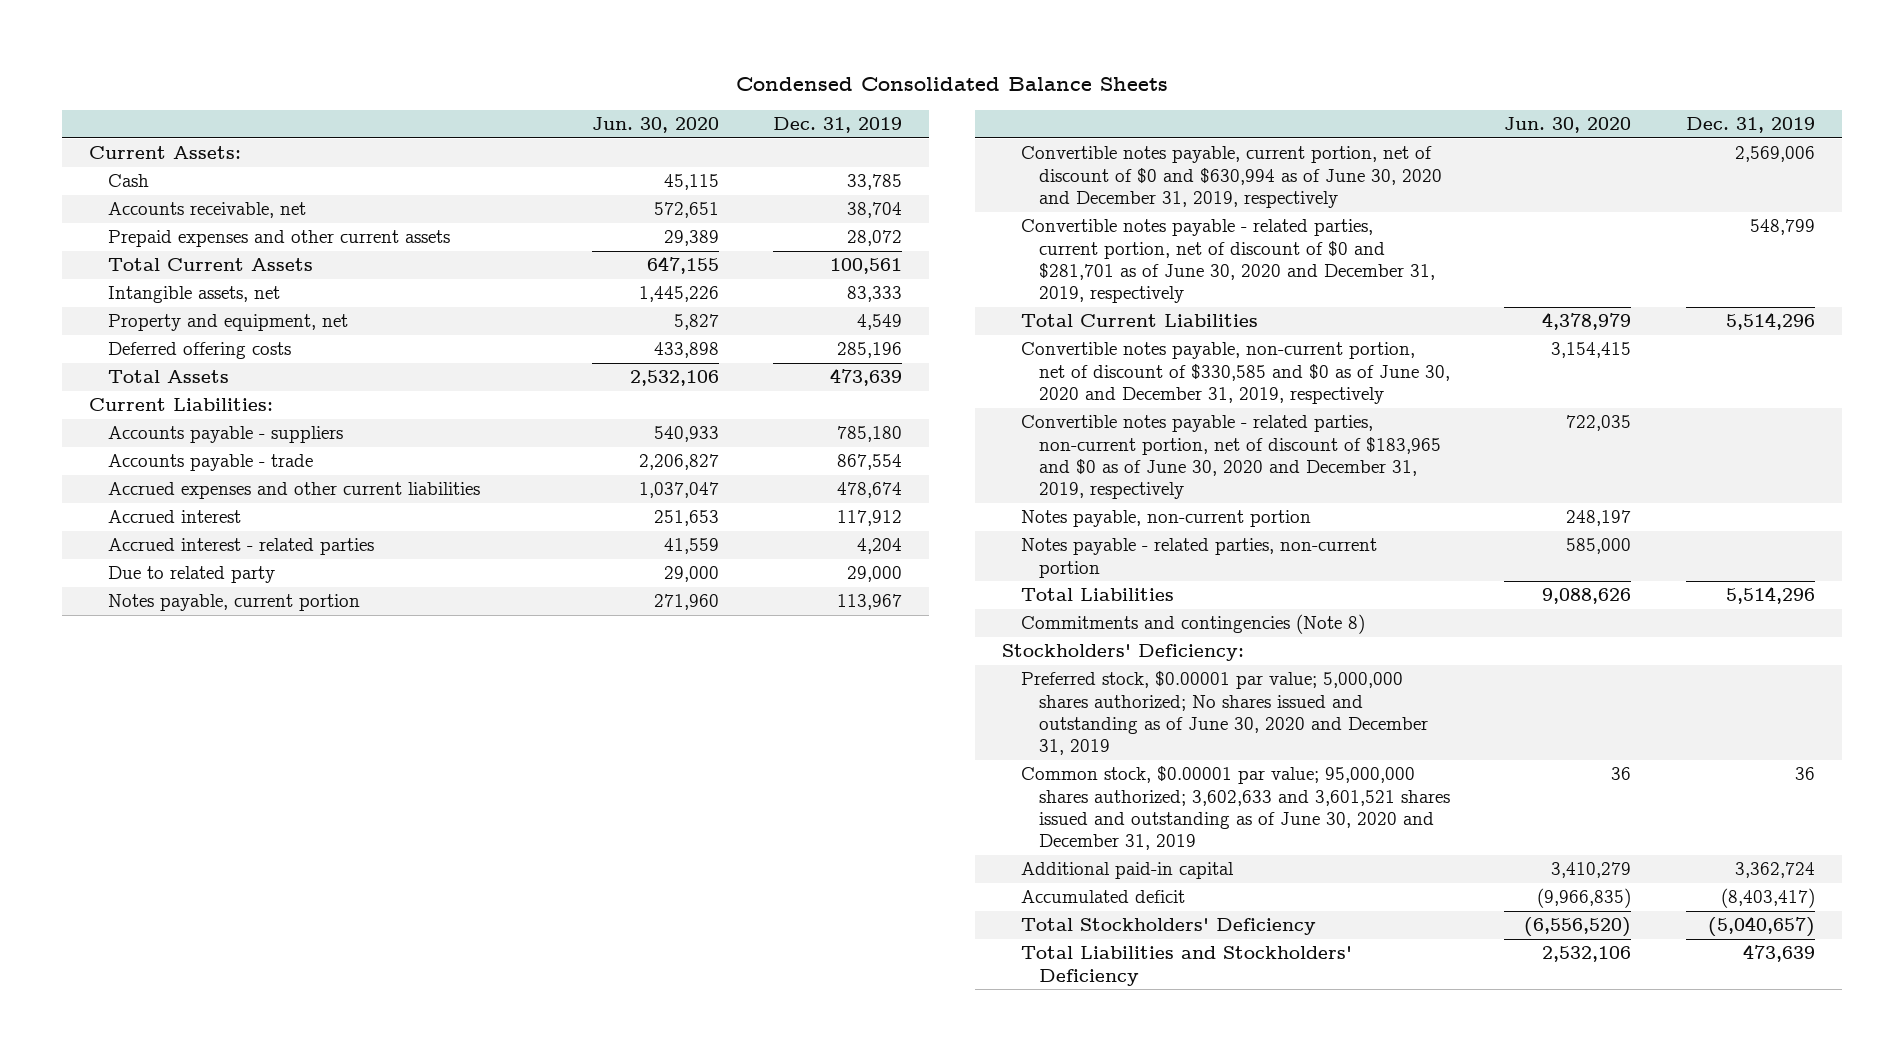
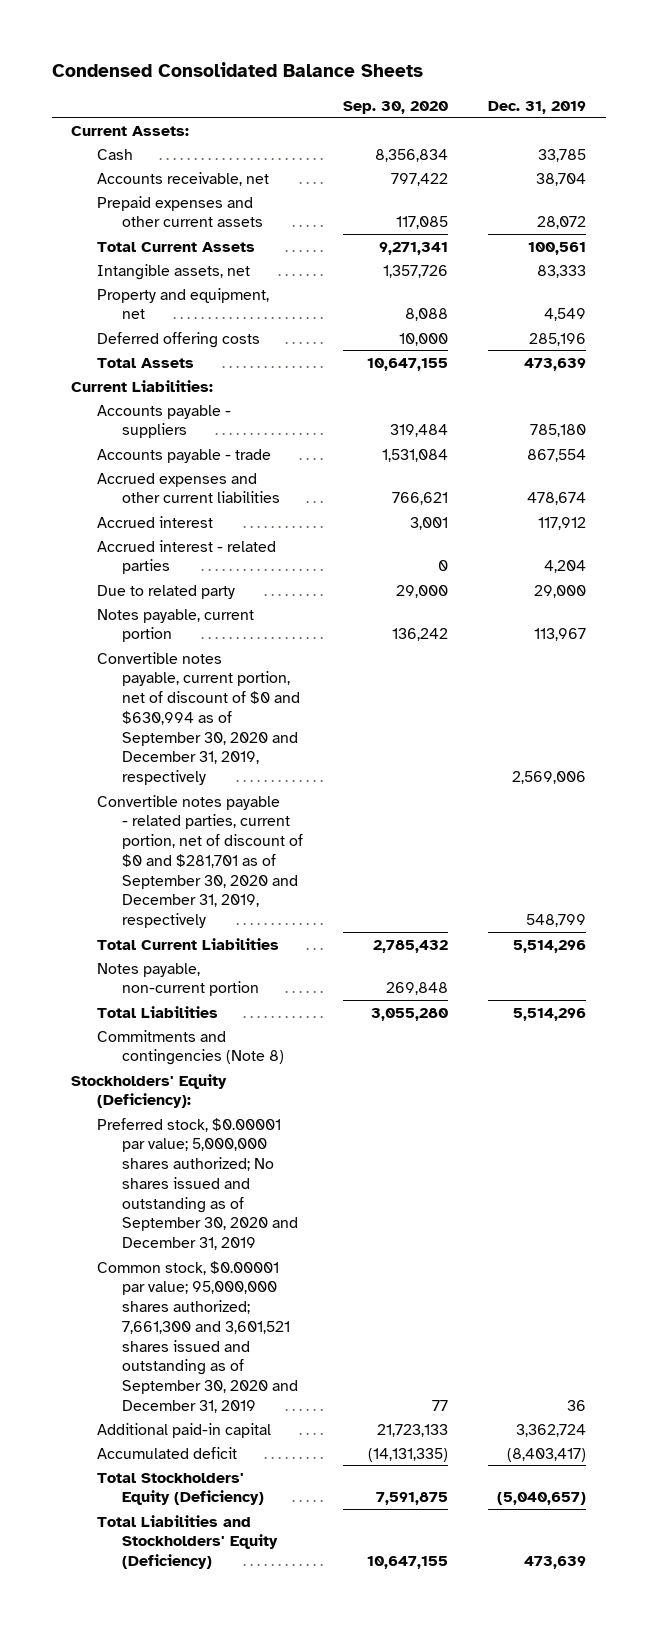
- | Jun. 30, 2020 | Dec. 31, 2019
+ | Sep. 30, 2020 | Dec. 31, 2019
- Convertible notes payable, current portion, net of discount of $0 and $630,994 as of June 30, 2020 and December 31, 2019, respectively | | 2,569,006
- Convertible notes payable - related parties, current portion, net of discount of $0 and $281,701 as of June 30, 2020 and December 31, 2019, respectively | | 548,799
+ Convertible notes payable, current portion, net of discount of $0 and $630,994 as of September 30, 2020 and December 31, 2019, respectively | | 2,569,006
+ Convertible notes payable - related parties, current portion, net of discount of $0 and $281,701 as of September 30, 2020 and December 31, 2019, respectively | | 548,799
- Convertible notes payable, non-current portion, net of discount of $330,585 and $0 as of June 30, 2020 and December 31, 2019, respectively | 3,154,415 |
- Convertible notes payable - related parties, non-current portion, net of discount of $183,965 and $0 as of June 30, 2020 and December 31, 2019, respectively | 722,035 |
- Notes payable - related parties, non-current portion | 585,000 |
- Stockholders' Deficiency:
- Preferred stock, $0.00001 par value; 5,000,000 shares authorized; No shares issued and outstanding as of June 30, 2020 and December 31, 2019
- Common stock, $0.00001 par value; 95,000,000 shares authorized; 3,602,633 and 3,601,521 shares issued and outstanding as of June 30, 2020 and December 31, 2019 | 36 | 36
+ Stockholders' Equity (Deficiency):
+ Preferred stock, $0.00001 par value; 5,000,000 shares authorized; No shares issued and outstanding as of September 30, 2020 and December 31, 2019
+ Common stock, $0.00001 par value; 95,000,000 shares authorized; 7,661,300 and 3,601,521 shares issued and outstanding as of September 30, 2020 and December 31, 2019 | 77 | 36
- Total Stockholders' Deficiency | (6,556,520) | (5,040,657)
- Total Liabilities and Stockholders' Deficiency | 2,532,106 | 473,639
+ Total Stockholders' Equity (Deficiency) | 7,591,875 | (5,040,657)
+ Total Liabilities and Stockholders' Equity (Deficiency) | 10,647,155 | 473,639

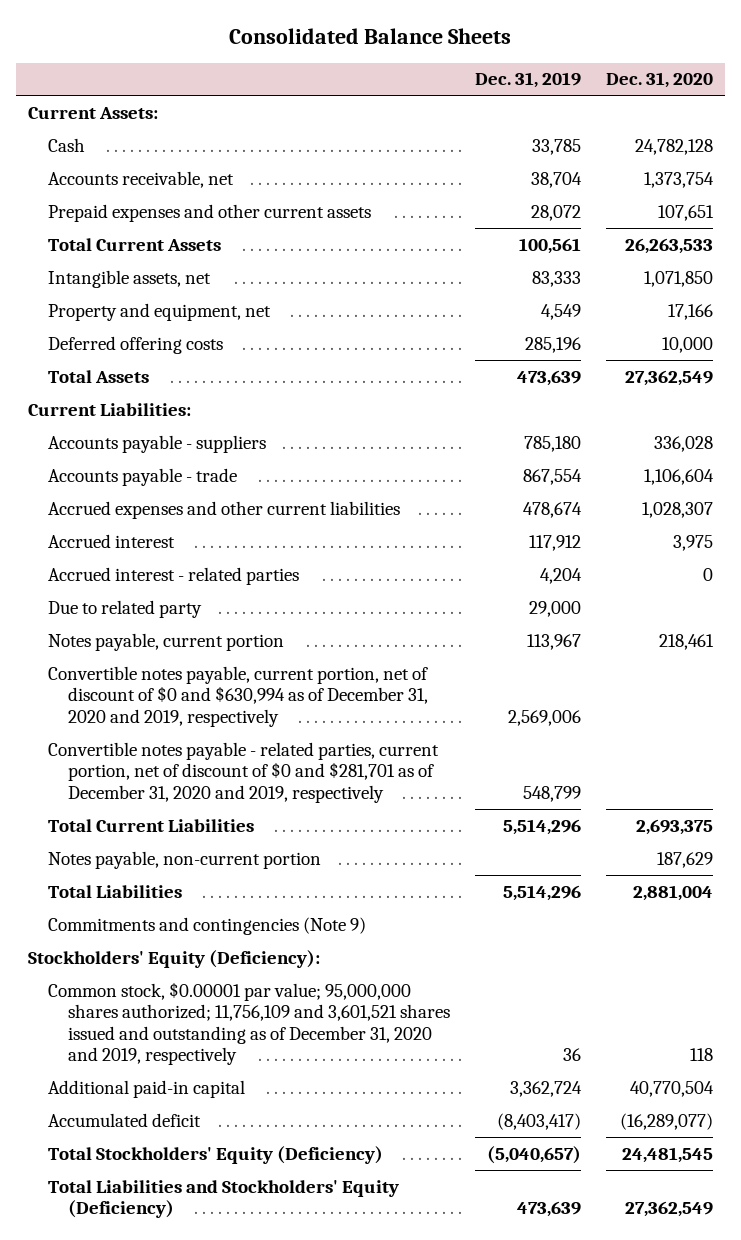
- Condensed Consolidated Balance Sheets
+ Consolidated Balance Sheets
- | Sep. 30, 2020 | Dec. 31, 2019
+ | Dec. 31, 2019 | Dec. 31, 2020
- Convertible notes payable, current portion, net of discount of $0 and $630,994 as of September 30, 2020 and December 31, 2019, respectively | | 2,569,006
- Convertible notes payable - related parties, current portion, net of discount of $0 and $281,701 as of September 30, 2020 and December 31, 2019, respectively | | 548,799
+ Convertible notes payable, current portion, net of discount of $0 and $630,994 as of December 31, 2020 and 2019, respectively | 2,569,006 |
+ Convertible notes payable - related parties, current portion, net of discount of $0 and $281,701 as of December 31, 2020 and 2019, respectively | 548,799 |
- Commitments and contingencies (Note 8)
+ Commitments and contingencies (Note 9)
- Preferred stock, $0.00001 par value; 5,000,000 shares authorized; No shares issued and outstanding as of September 30, 2020 and December 31, 2019
- Common stock, $0.00001 par value; 95,000,000 shares authorized; 7,661,300 and 3,601,521 shares issued and outstanding as of September 30, 2020 and December 31, 2019 | 77 | 36
+ Common stock, $0.00001 par value; 95,000,000 shares authorized; 11,756,109 and 3,601,521 shares issued and outstanding as of December 31, 2020 and 2019, respectively | 36 | 118

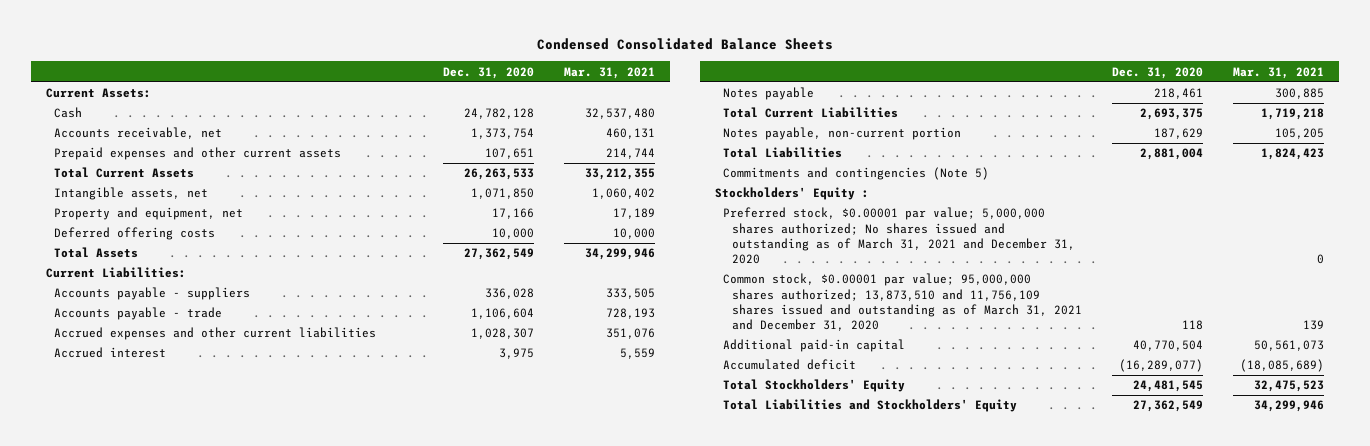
- Consolidated Balance Sheets
+ Condensed Consolidated Balance Sheets
- | Dec. 31, 2019 | Dec. 31, 2020
+ | Dec. 31, 2020 | Mar. 31, 2021
- Accrued interest - related parties | 4,204 | 0
- Due to related party | 29,000 |
- Notes payable, current portion | 113,967 | 218,461
- Convertible notes payable, current portion, net of discount of $0 and $630,994 as of December 31, 2020 and 2019, respectively | 2,569,006 |
- Convertible notes payable - related parties, current portion, net of discount of $0 and $281,701 as of December 31, 2020 and 2019, respectively | 548,799 |
+ Notes payable | 218,461 | 300,885
- Commitments and contingencies (Note 9)
- Stockholders' Equity (Deficiency):
- Common stock, $0.00001 par value; 95,000,000 shares authorized; 11,756,109 and 3,601,521 shares issued and outstanding as of December 31, 2020 and 2019, respectively | 36 | 118
+ Commitments and contingencies (Note 5)
+ Stockholders' Equity :
+ Preferred stock, $0.00001 par value; 5,000,000 shares authorized; No shares issued and outstanding as of March 31, 2021 and December 31, 2020 | | 0
+ Common stock, $0.00001 par value; 95,000,000 shares authorized; 13,873,510 and 11,756,109 shares issued and outstanding as of March 31, 2021 and December 31, 2020 | 118 | 139
- Total Stockholders' Equity (Deficiency) | (5,040,657) | 24,481,545
- Total Liabilities and Stockholders' Equity (Deficiency) | 473,639 | 27,362,549
+ Total Stockholders' Equity | 24,481,545 | 32,475,523
+ Total Liabilities and Stockholders' Equity | 27,362,549 | 34,299,946

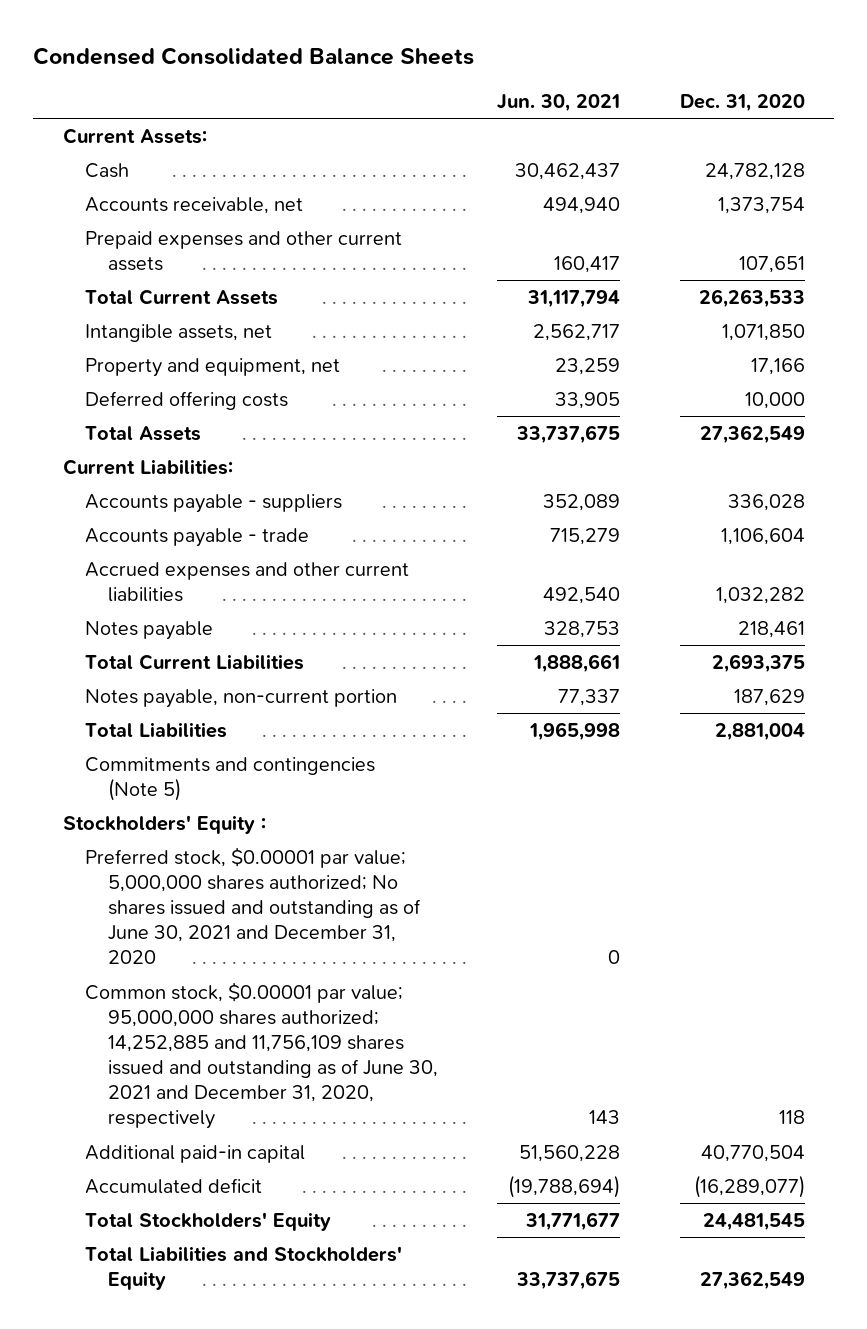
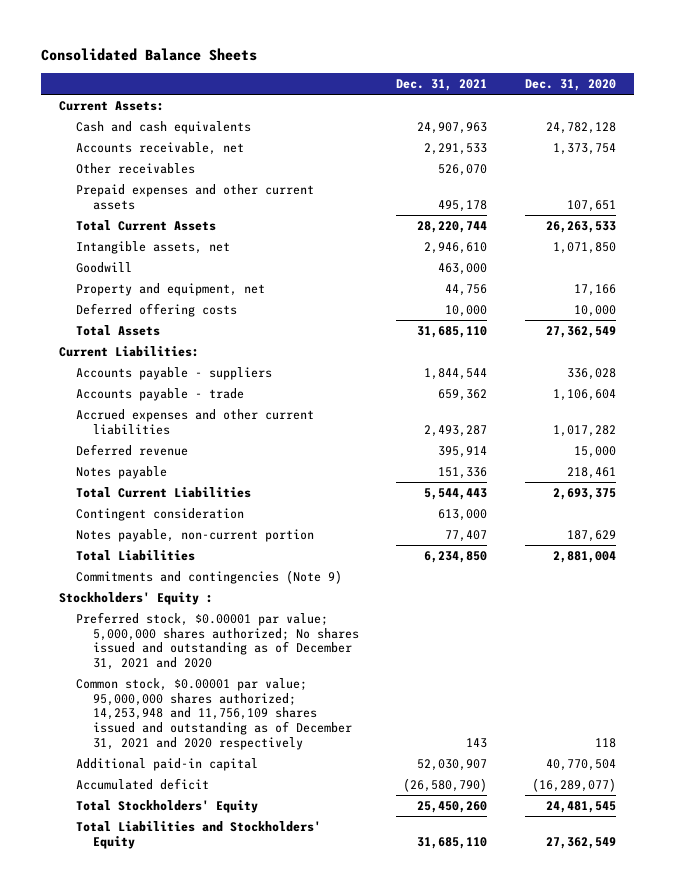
- Condensed Consolidated Balance Sheets
+ Consolidated Balance Sheets
- | Jun. 30, 2021 | Dec. 31, 2020
+ | Dec. 31, 2021 | Dec. 31, 2020
- Cash | 30,462,437 | 24,782,128
+ Cash and cash equivalents | 24,907,963 | 24,782,128
+ Other receivables | 526,070 |
+ Goodwill | 463,000 |
- Accrued expenses and other current liabilities | 492,540 | 1,032,282
+ Accrued expenses and other current liabilities | 2,493,287 | 1,017,282
+ Deferred revenue | 395,914 | 15,000
+ Contingent consideration | 613,000 |
- Commitments and contingencies (Note 5)
+ Commitments and contingencies (Note 9)
- Preferred stock, $0.00001 par value; 5,000,000 shares authorized; No shares issued and outstanding as of June 30, 2021 and December 31, 2020 | 0 |
- Common stock, $0.00001 par value; 95,000,000 shares authorized; 14,252,885 and 11,756,109 shares issued and outstanding as of June 30, 2021 and December 31, 2020, respectively | 143 | 118
+ Preferred stock, $0.00001 par value; 5,000,000 shares authorized; No shares issued and outstanding as of December 31, 2021 and 2020
+ Common stock, $0.00001 par value; 95,000,000 shares authorized; 14,253,948 and 11,756,109 shares issued and outstanding as of December 31, 2021 and 2020 respectively | 143 | 118

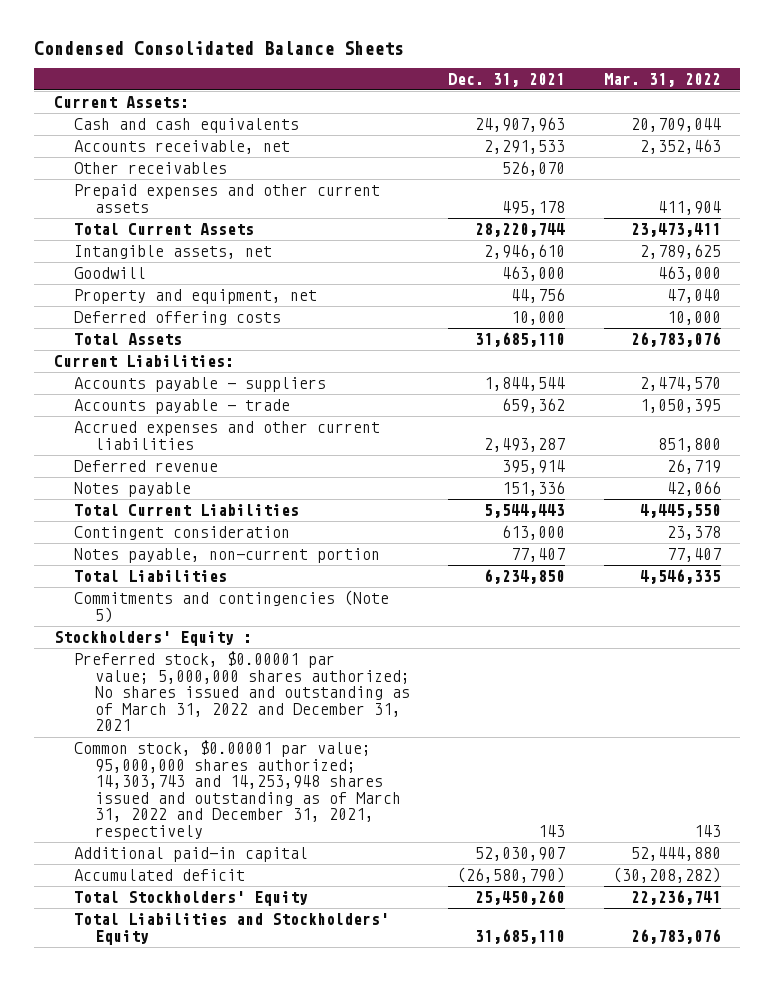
- Consolidated Balance Sheets
+ Condensed Consolidated Balance Sheets
- | Dec. 31, 2021 | Dec. 31, 2020
+ | Dec. 31, 2021 | Mar. 31, 2022
- Commitments and contingencies (Note 9)
+ Commitments and contingencies (Note 5)
- Preferred stock, $0.00001 par value; 5,000,000 shares authorized; No shares issued and outstanding as of December 31, 2021 and 2020
- Common stock, $0.00001 par value; 95,000,000 shares authorized; 14,253,948 and 11,756,109 shares issued and outstanding as of December 31, 2021 and 2020 respectively | 143 | 118
+ Preferred stock, $0.00001 par value; 5,000,000 shares authorized; No shares issued and outstanding as of March 31, 2022 and December 31, 2021
+ Common stock, $0.00001 par value; 95,000,000 shares authorized; 14,303,743 and 14,253,948 shares issued and outstanding as of March 31, 2022 and December 31, 2021, respectively | 143 | 143

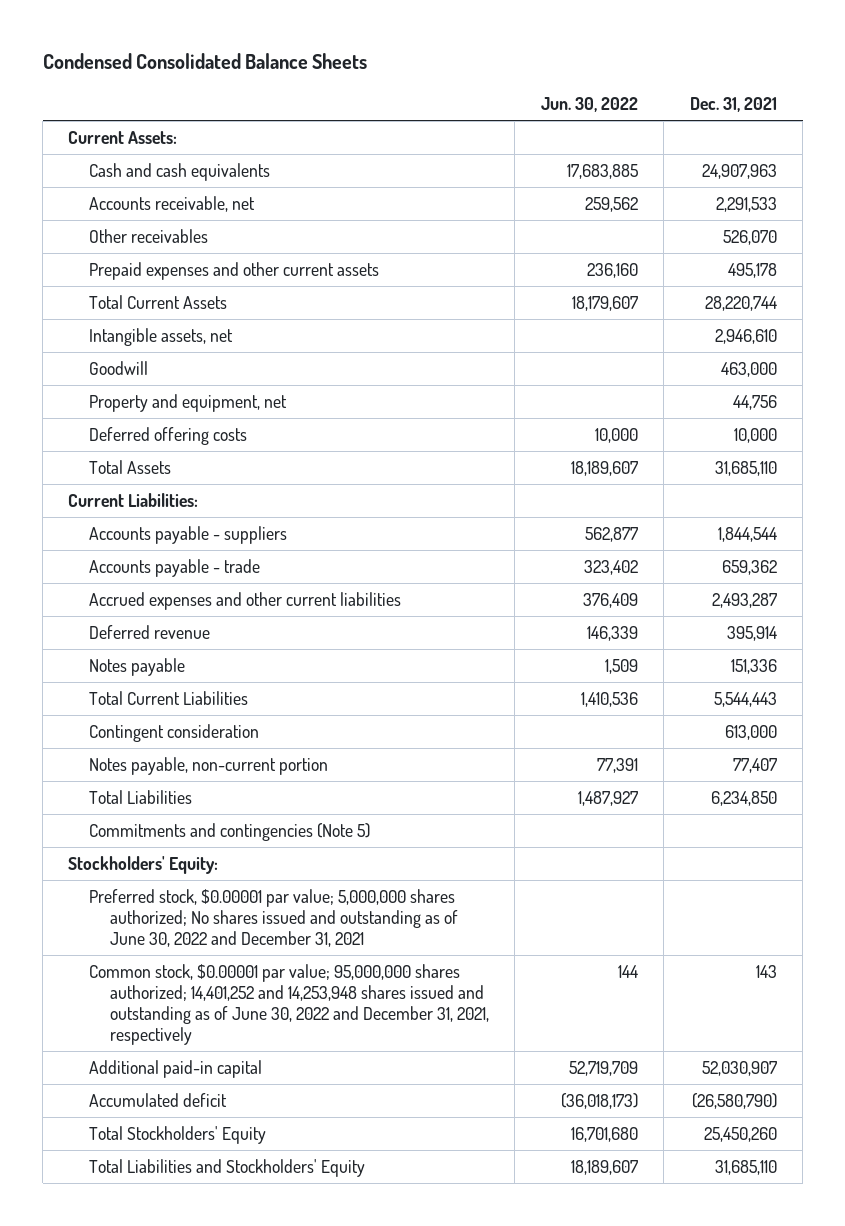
- | Dec. 31, 2021 | Mar. 31, 2022
+ | Jun. 30, 2022 | Dec. 31, 2021
- Stockholders' Equity :
- Preferred stock, $0.00001 par value; 5,000,000 shares authorized; No shares issued and outstanding as of March 31, 2022 and December 31, 2021
- Common stock, $0.00001 par value; 95,000,000 shares authorized; 14,303,743 and 14,253,948 shares issued and outstanding as of March 31, 2022 and December 31, 2021, respectively | 143 | 143
+ Stockholders' Equity:
+ Preferred stock, $0.00001 par value; 5,000,000 shares authorized; No shares issued and outstanding as of June 30, 2022 and December 31, 2021
+ Common stock, $0.00001 par value; 95,000,000 shares authorized; 14,401,252 and 14,253,948 shares issued and outstanding as of June 30, 2022 and December 31, 2021, respectively | 144 | 143

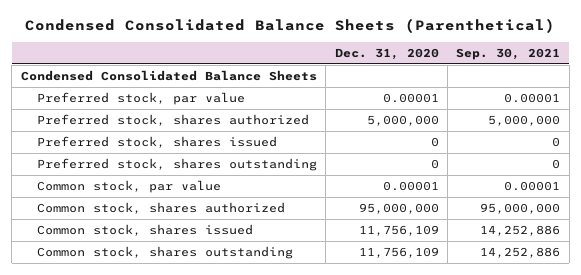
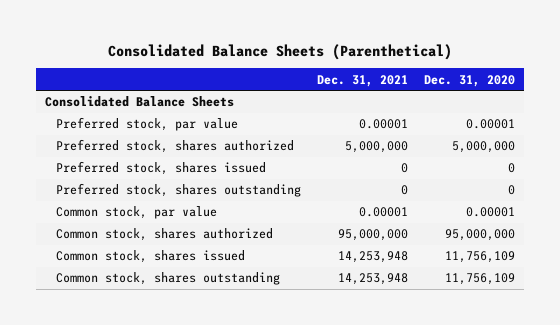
- Condensed Consolidated Balance Sheets (Parenthetical)
+ Consolidated Balance Sheets (Parenthetical)
- | Dec. 31, 2020 | Sep. 30, 2021
+ | Dec. 31, 2021 | Dec. 31, 2020
- Condensed Consolidated Balance Sheets
+ Consolidated Balance Sheets

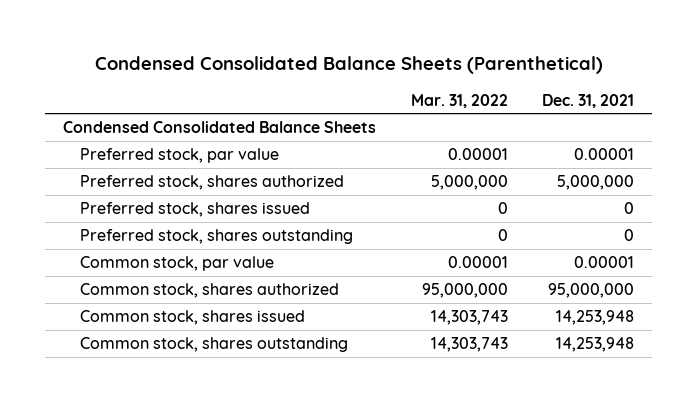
- Consolidated Balance Sheets (Parenthetical)
+ Condensed Consolidated Balance Sheets (Parenthetical)
- | Dec. 31, 2021 | Dec. 31, 2020
+ | Mar. 31, 2022 | Dec. 31, 2021
- Consolidated Balance Sheets
+ Condensed Consolidated Balance Sheets

